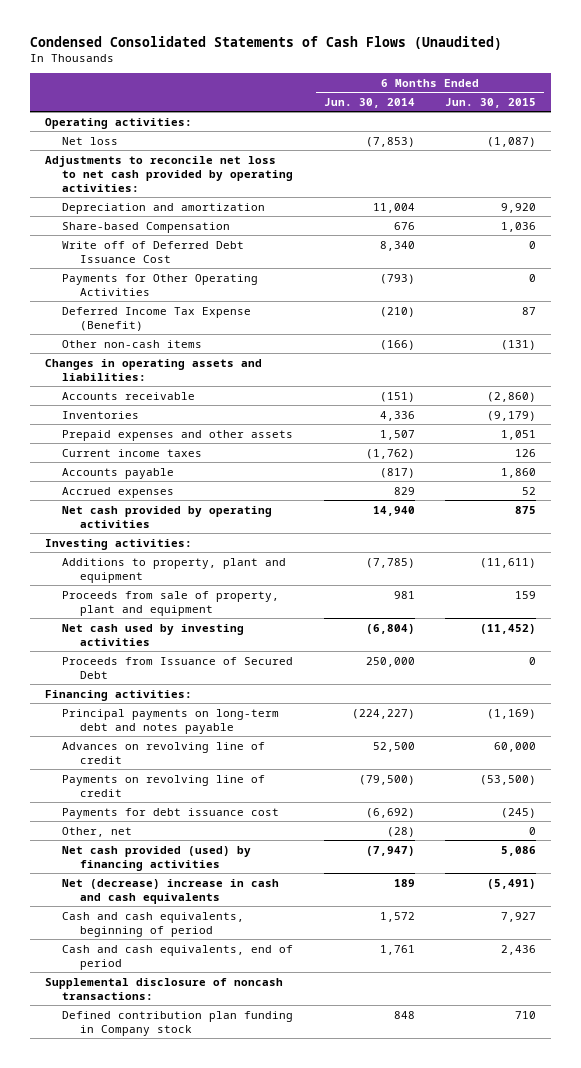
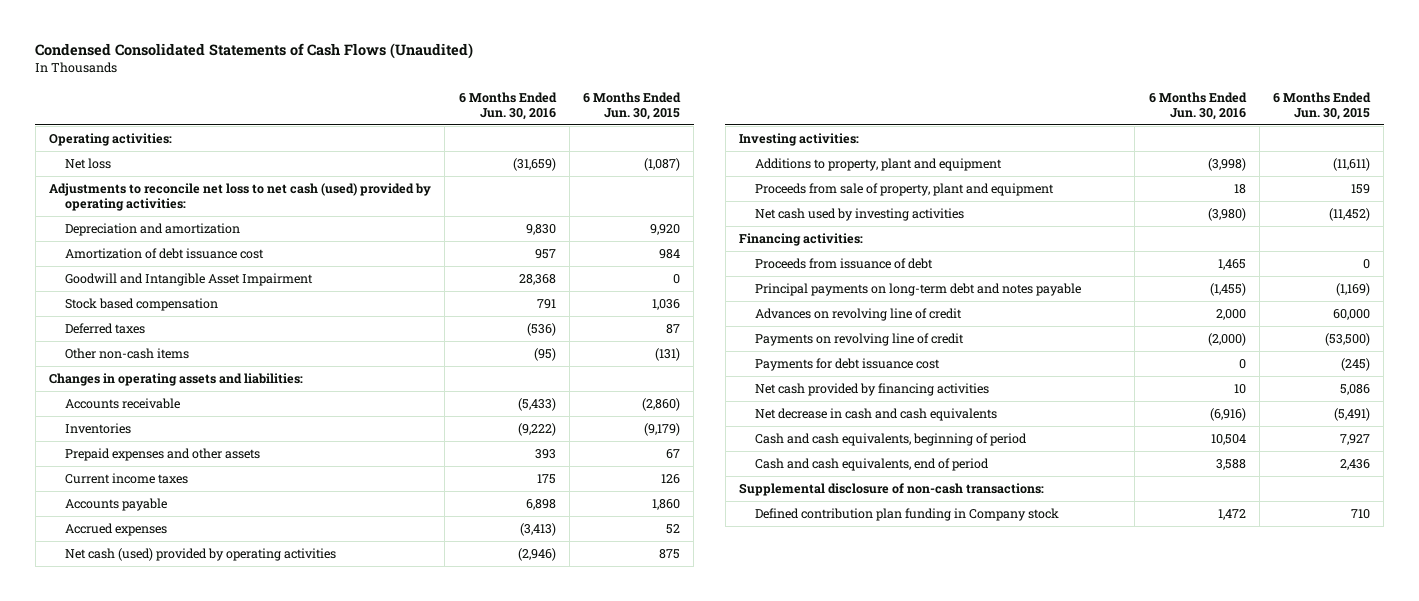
- | 6 Months Ended Jun. 30, 2014 | 6 Months Ended Jun. 30, 2015
+ | 6 Months Ended Jun. 30, 2016 | 6 Months Ended Jun. 30, 2015
- Adjustments to reconcile net loss to net cash provided by operating activities:
+ Adjustments to reconcile net loss to net cash (used) provided by operating activities:
- Share-based Compensation | 676 | 1,036
- Write off of Deferred Debt Issuance Cost | 8,340 | 0
- Payments for Other Operating Activities | (793) | 0
- Deferred Income Tax Expense (Benefit) | (210) | 87
+ Amortization of debt issuance cost | 957 | 984
+ Goodwill and Intangible Asset Impairment | 28,368 | 0
+ Stock based compensation | 791 | 1,036
+ Deferred taxes | (536) | 87
- Prepaid expenses and other assets | 1,507 | 1,051
+ Prepaid expenses and other assets | 393 | 67
- Net cash provided by operating activities | 14,940 | 875
+ Net cash (used) provided by operating activities | (2,946) | 875
- Proceeds from Issuance of Secured Debt | 250,000 | 0
+ Proceeds from issuance of debt | 1,465 | 0
- Other, net | (28) | 0
- Net cash provided (used) by financing activities | (7,947) | 5,086
- Net (decrease) increase in cash and cash equivalents | 189 | (5,491)
+ Net cash provided by financing activities | 10 | 5,086
+ Net decrease in cash and cash equivalents | (6,916) | (5,491)
- Supplemental disclosure of noncash transactions:
+ Supplemental disclosure of non-cash transactions:

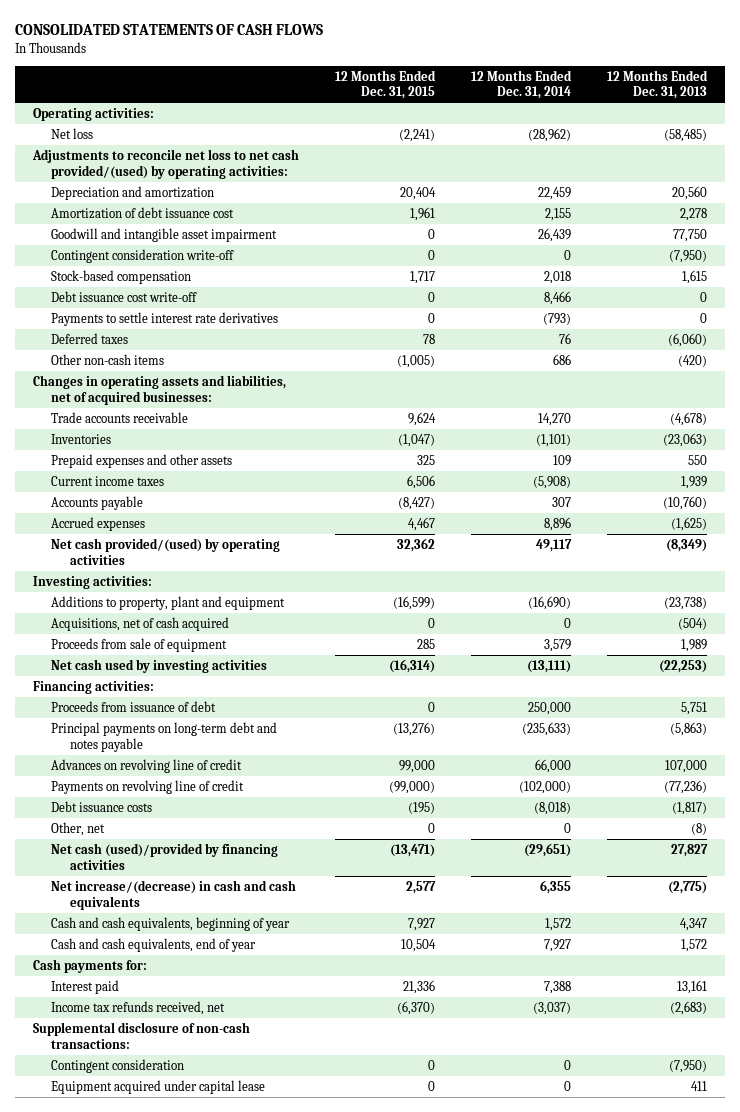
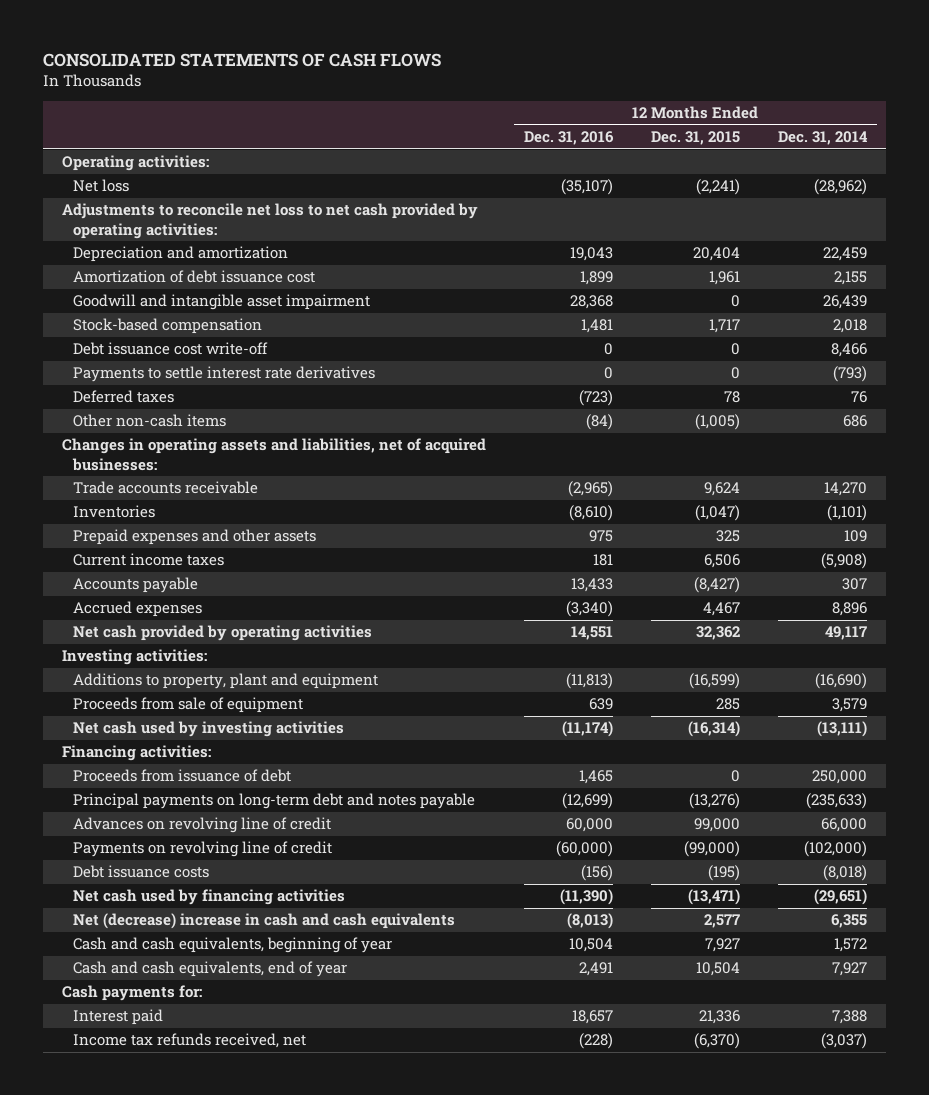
- | 12 Months Ended Dec. 31, 2015 | 12 Months Ended Dec. 31, 2014 | 12 Months Ended Dec. 31, 2013
+ | 12 Months Ended Dec. 31, 2016 | 12 Months Ended Dec. 31, 2015 | 12 Months Ended Dec. 31, 2014
- Adjustments to reconcile net loss to net cash provided/(used) by operating activities:
+ Adjustments to reconcile net loss to net cash provided by operating activities:
- Contingent consideration write-off | 0 | 0 | (7,950)
- Net cash provided/(used) by operating activities | 32,362 | 49,117 | (8,349)
+ Net cash provided by operating activities | 14,551 | 32,362 | 49,117
- Acquisitions, net of cash acquired | 0 | 0 | (504)
- Other, net | 0 | 0 | (8)
- Net cash (used)/provided by financing activities | (13,471) | (29,651) | 27,827
- Net increase/(decrease) in cash and cash equivalents | 2,577 | 6,355 | (2,775)
+ Net cash used by financing activities | (11,390) | (13,471) | (29,651)
+ Net (decrease) increase in cash and cash equivalents | (8,013) | 2,577 | 6,355
- Supplemental disclosure of non-cash transactions:
- Contingent consideration | 0 | 0 | (7,950)
- Equipment acquired under capital lease | 0 | 0 | 411

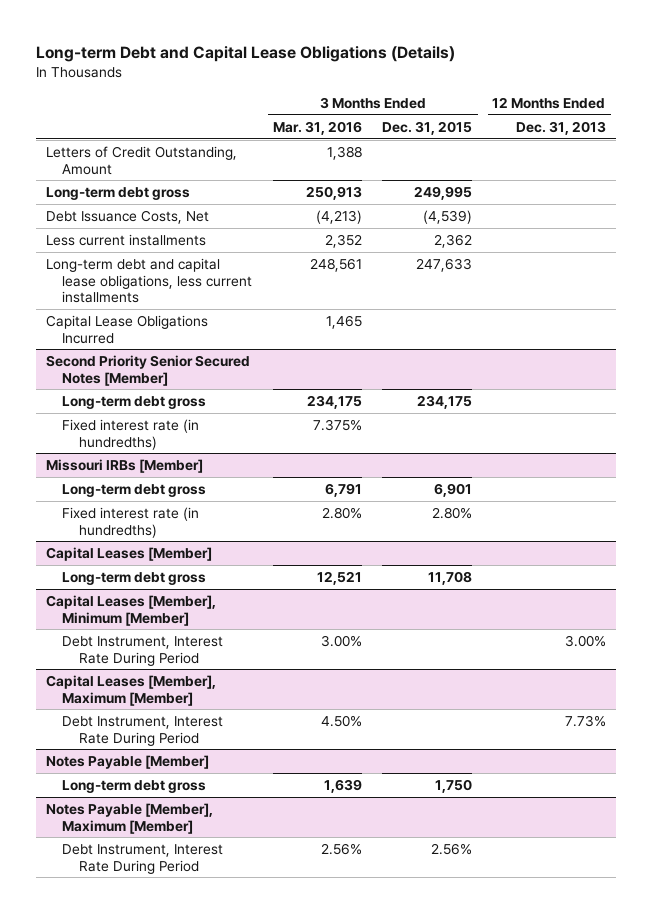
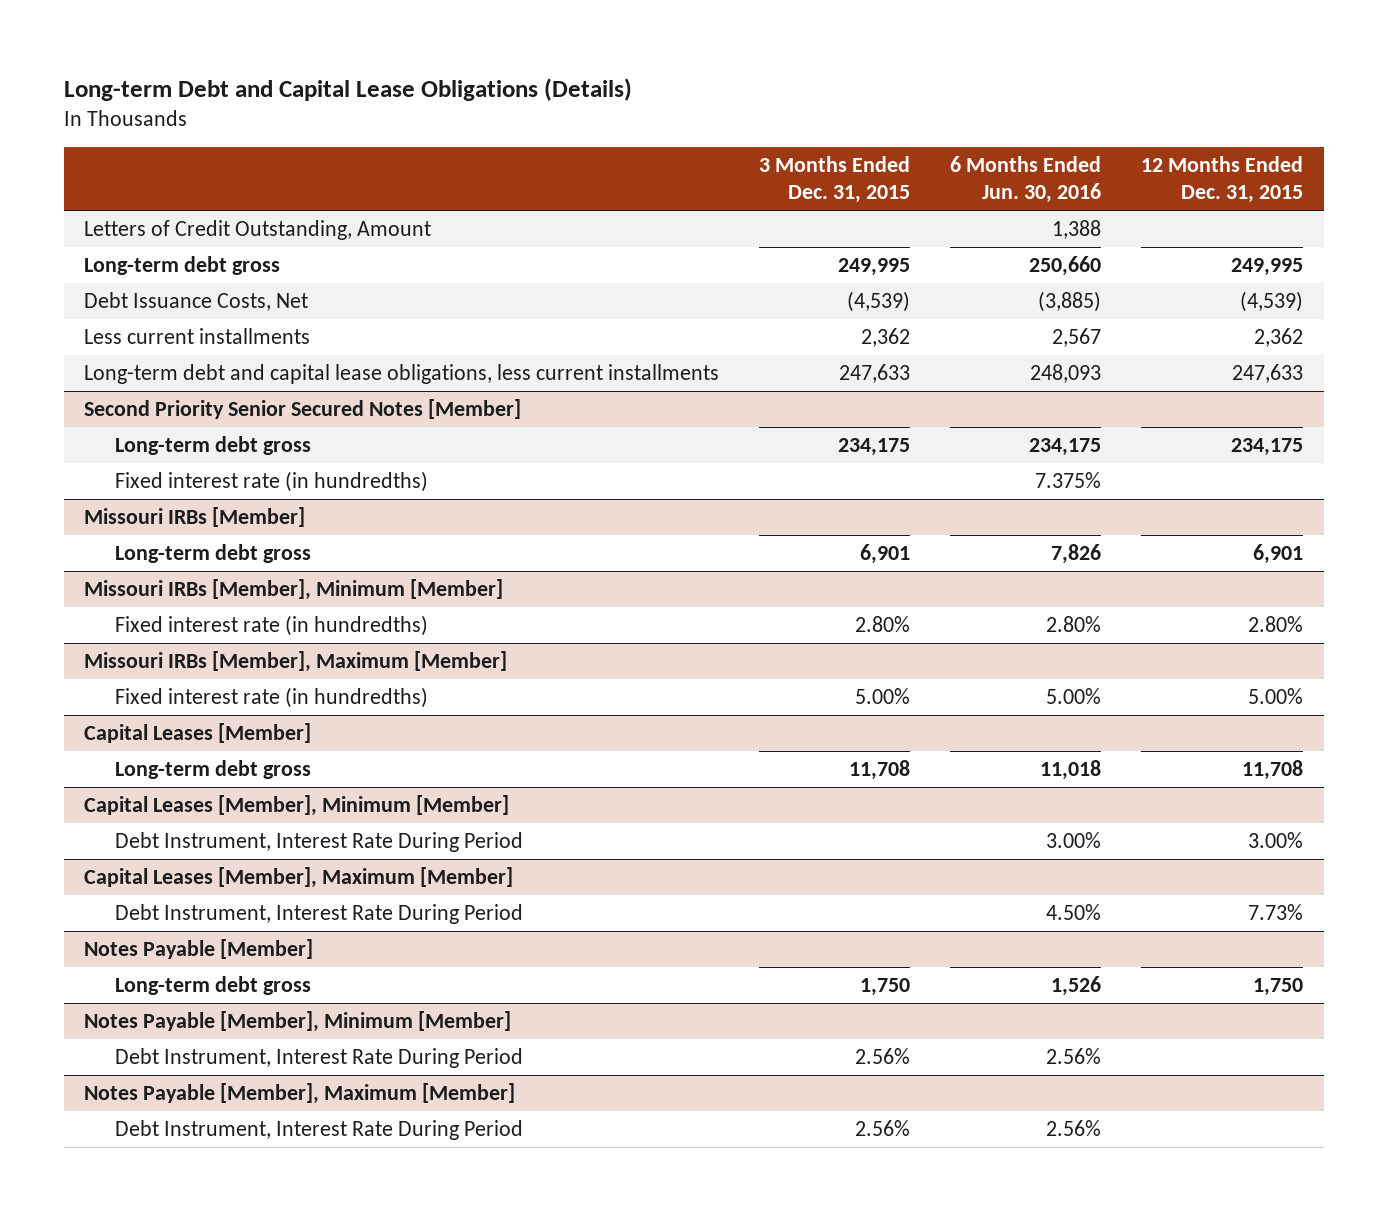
- | 3 Months Ended Mar. 31, 2016 | 3 Months Ended Dec. 31, 2015 | 12 Months Ended Dec. 31, 2013
+ | 3 Months Ended Dec. 31, 2015 | 6 Months Ended Jun. 30, 2016 | 12 Months Ended Dec. 31, 2015
- Capital Lease Obligations Incurred | 1,465 | |
+ Missouri IRBs [Member], Minimum [Member]
+ Missouri IRBs [Member], Maximum [Member]
+ Fixed interest rate (in hundredths) | 5.00% | 5.00% | 5.00%
+ Notes Payable [Member], Minimum [Member]
+ Debt Instrument, Interest Rate During Period | 2.56% | 2.56% |

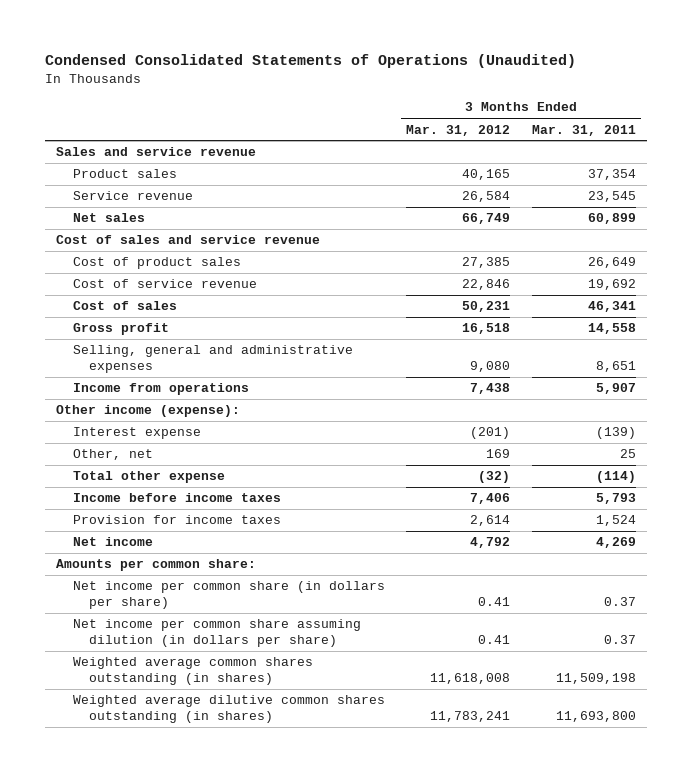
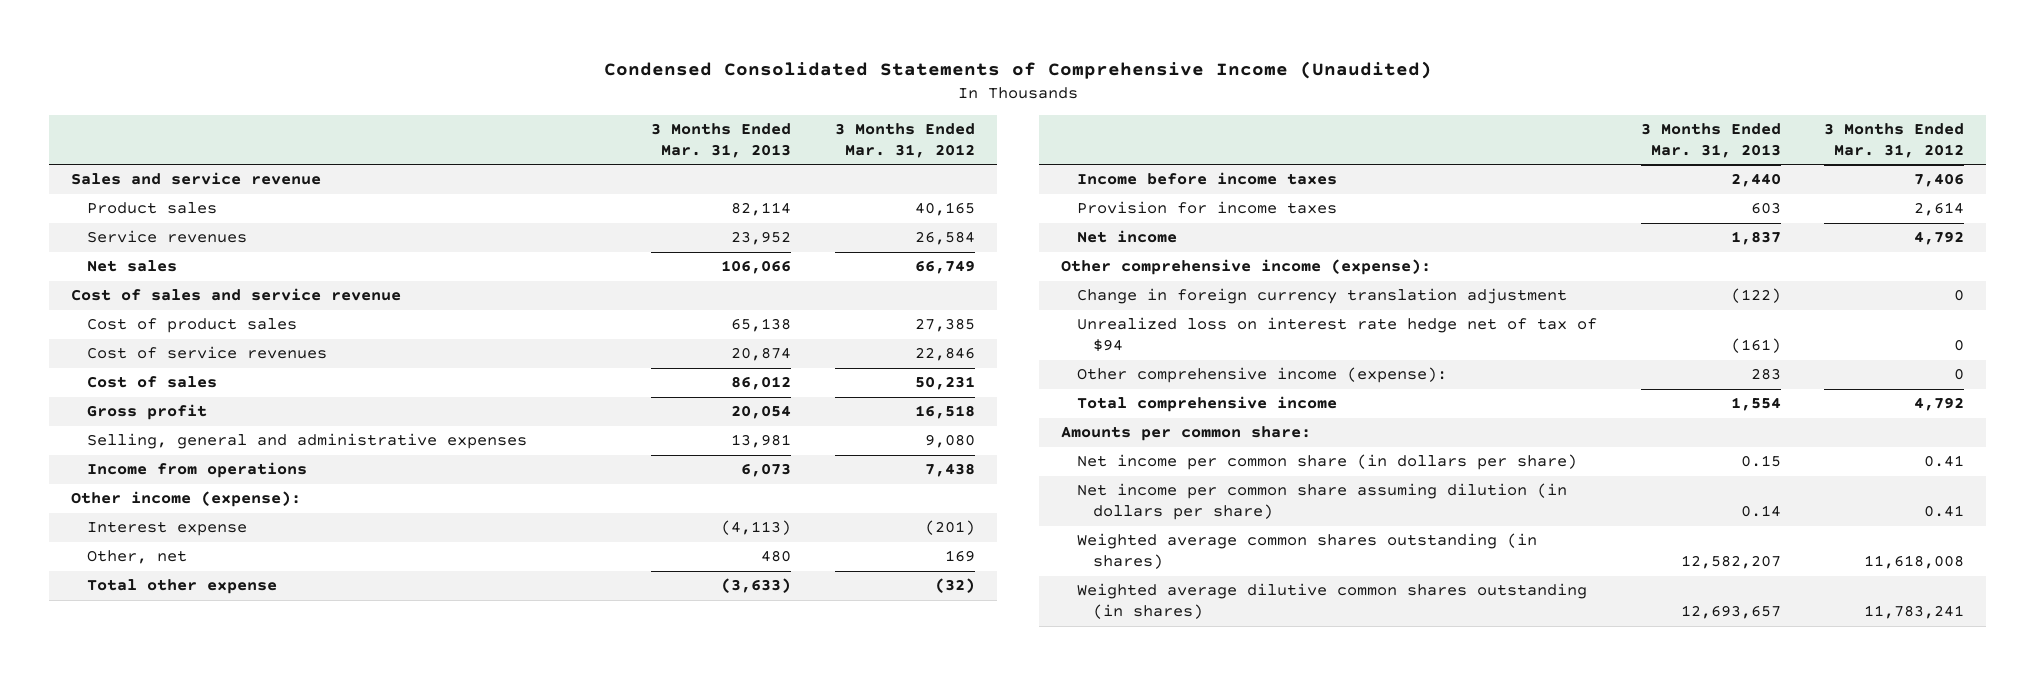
- Condensed Consolidated Statements of Operations (Unaudited)
+ Condensed Consolidated Statements of Comprehensive Income (Unaudited)
- | 3 Months Ended Mar. 31, 2012 | 3 Months Ended Mar. 31, 2011
+ | 3 Months Ended Mar. 31, 2013 | 3 Months Ended Mar. 31, 2012
- Service revenue | 26,584 | 23,545
+ Service revenues | 23,952 | 26,584
- Cost of service revenue | 22,846 | 19,692
+ Cost of service revenues | 20,874 | 22,846
+ Other comprehensive income (expense):
+ Change in foreign currency translation adjustment | (122) | 0
+ Unrealized loss on interest rate hedge net of tax of $94 | (161) | 0
+ Other comprehensive income (expense): | 283 | 0
+ Total comprehensive income | 1,554 | 4,792

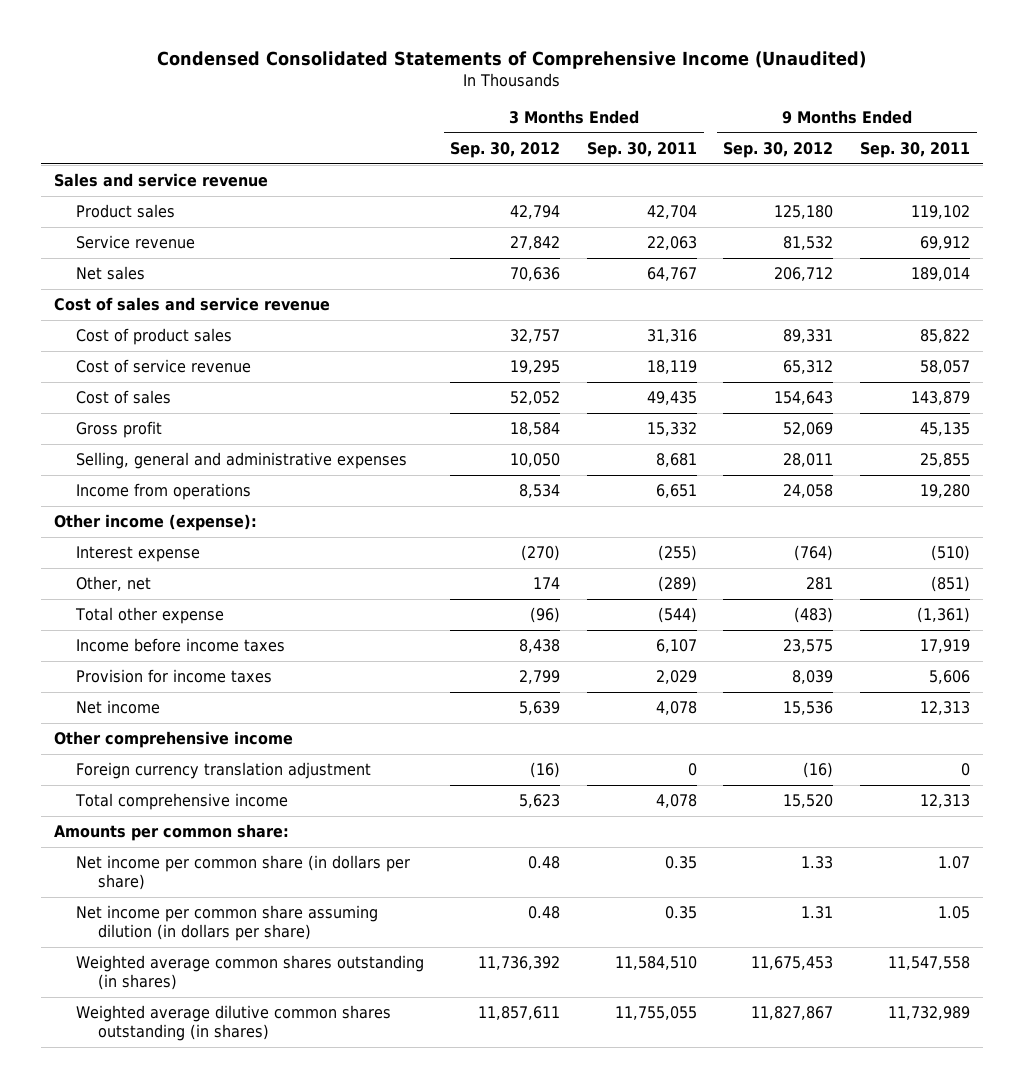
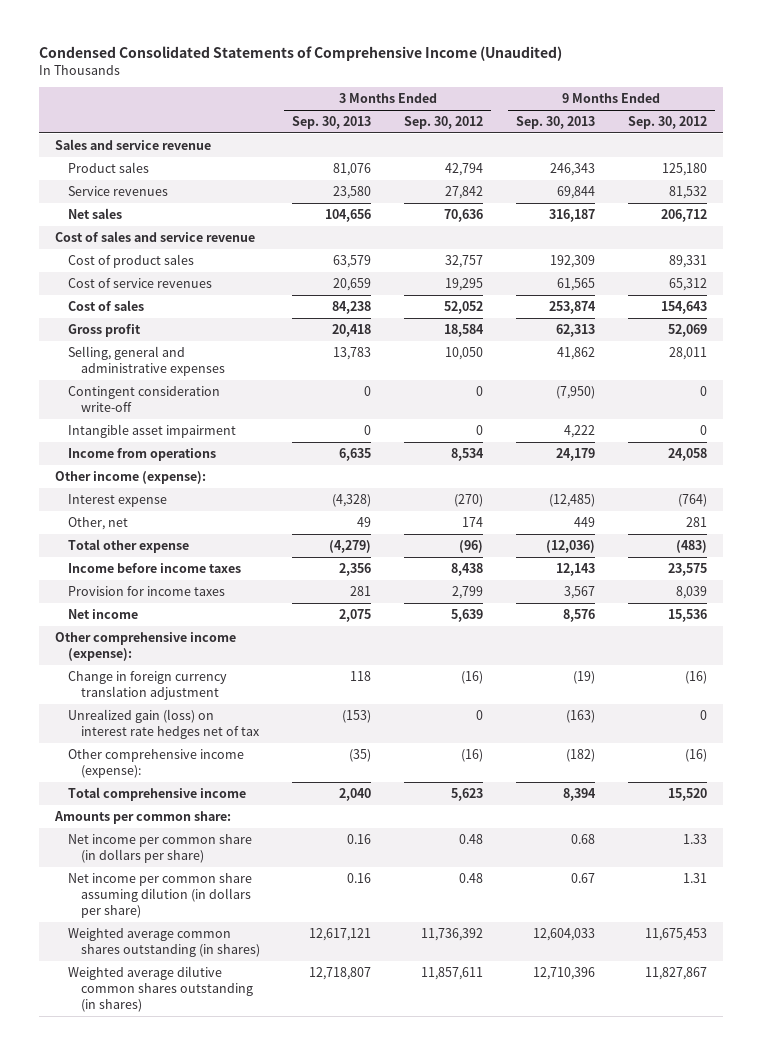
- | 3 Months Ended Sep. 30, 2012 | 3 Months Ended Sep. 30, 2011 | 9 Months Ended Sep. 30, 2012 | 9 Months Ended Sep. 30, 2011
+ | 3 Months Ended Sep. 30, 2013 | 3 Months Ended Sep. 30, 2012 | 9 Months Ended Sep. 30, 2013 | 9 Months Ended Sep. 30, 2012
- Service revenue | 27,842 | 22,063 | 81,532 | 69,912
+ Service revenues | 23,580 | 27,842 | 69,844 | 81,532
- Cost of service revenue | 19,295 | 18,119 | 65,312 | 58,057
+ Cost of service revenues | 20,659 | 19,295 | 61,565 | 65,312
+ Contingent consideration write-off | 0 | 0 | (7,950) | 0
+ Intangible asset impairment | 0 | 0 | 4,222 | 0
- Other comprehensive income
- Foreign currency translation adjustment | (16) | 0 | (16) | 0
+ Other comprehensive income (expense):
+ Change in foreign currency translation adjustment | 118 | (16) | (19) | (16)
+ Unrealized gain (loss) on interest rate hedges net of tax | (153) | 0 | (163) | 0
+ Other comprehensive income (expense): | (35) | (16) | (182) | (16)

